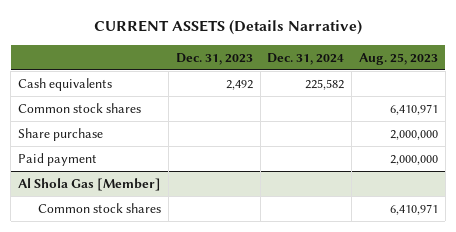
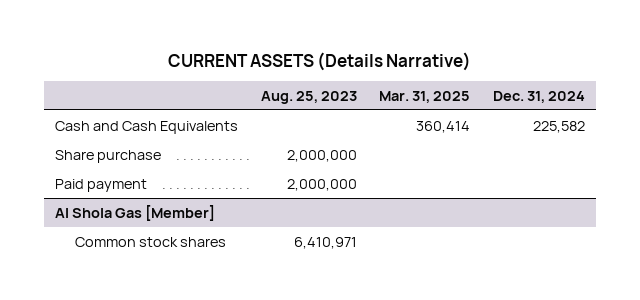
- | Dec. 31, 2023 | Dec. 31, 2024 | Aug. 25, 2023
+ | Aug. 25, 2023 | Mar. 31, 2025 | Dec. 31, 2024
- Cash equivalents | 2,492 | 225,582 |
- Common stock shares | | | 6,410,971
+ Cash and Cash Equivalents | | 360,414 | 225,582

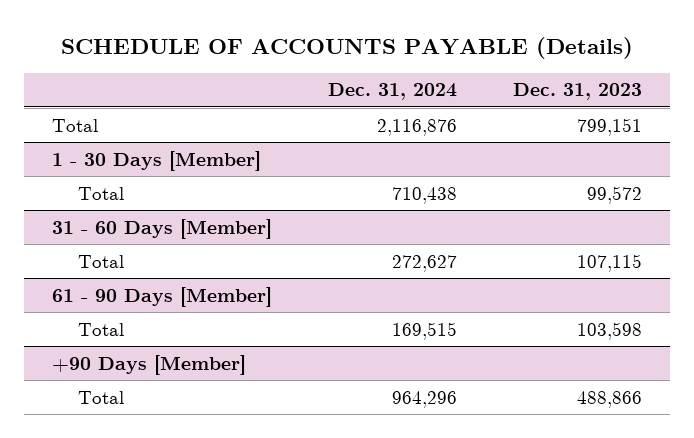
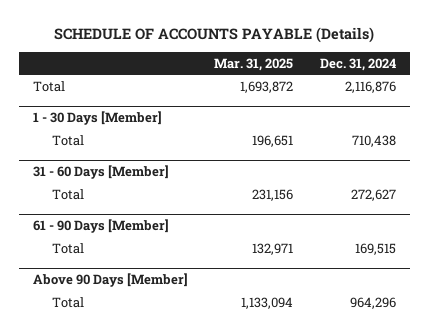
- | Dec. 31, 2024 | Dec. 31, 2023
+ | Mar. 31, 2025 | Dec. 31, 2024
- +90 Days [Member]
+ Above 90 Days [Member]

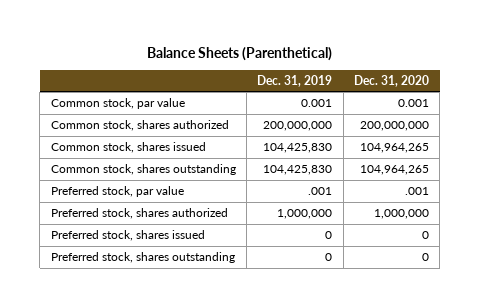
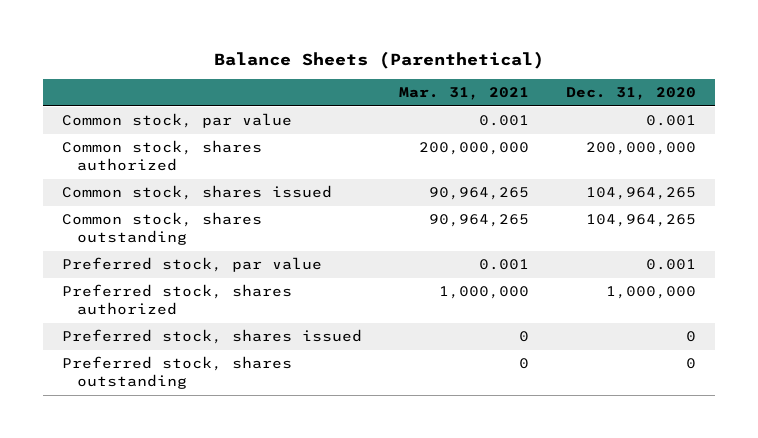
- | Dec. 31, 2019 | Dec. 31, 2020
+ | Mar. 31, 2021 | Dec. 31, 2020
- Preferred stock, par value | .001 | .001
+ Preferred stock, par value | 0.001 | 0.001

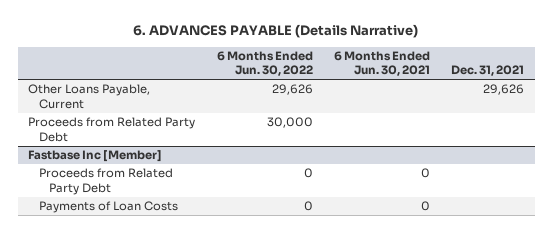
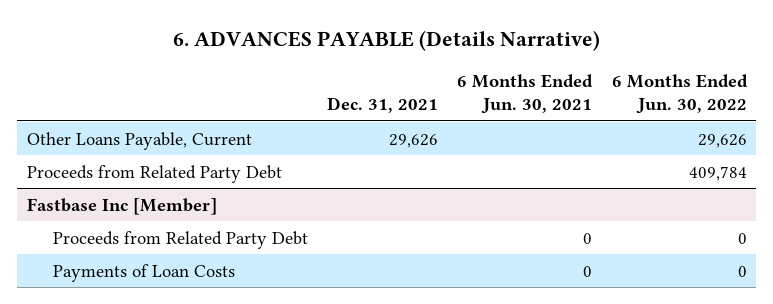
- | 6 Months Ended Jun. 30, 2022 | 6 Months Ended Jun. 30, 2021 | Dec. 31, 2021
+ | Dec. 31, 2021 | 6 Months Ended Jun. 30, 2021 | 6 Months Ended Jun. 30, 2022
- Proceeds from Related Party Debt | 30,000 | |
+ Proceeds from Related Party Debt | | | 409,784

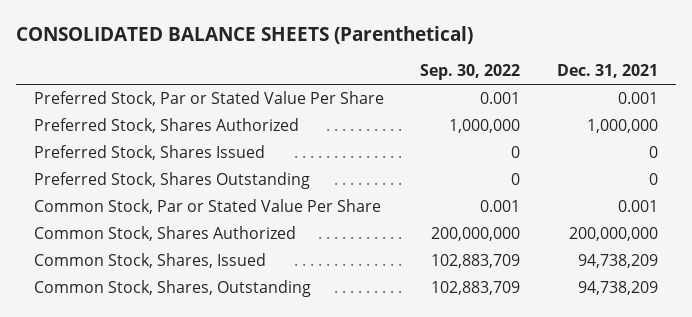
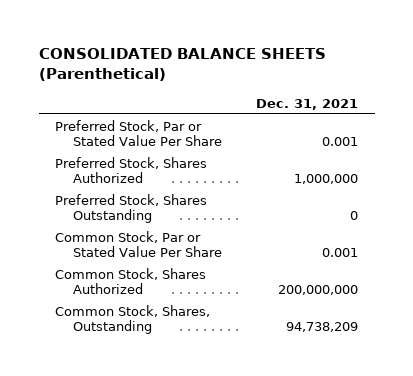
- | Sep. 30, 2022 | Dec. 31, 2021
+ | Dec. 31, 2021
- Preferred Stock, Shares Issued | 0 | 0
- Common Stock, Shares, Issued | 102,883,709 | 94,738,209

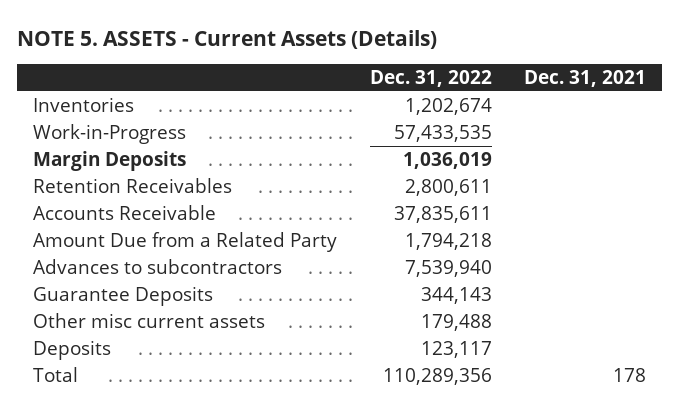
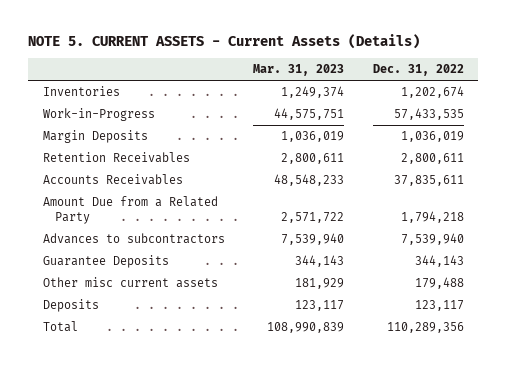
- NOTE 5. ASSETS - Current Assets (Details)
+ NOTE 5. CURRENT ASSETS - Current Assets (Details)
- | Dec. 31, 2022 | Dec. 31, 2021
+ | Mar. 31, 2023 | Dec. 31, 2022
- Accounts Receivable | 37,835,611 |
+ Accounts Receivables | 48,548,233 | 37,835,611

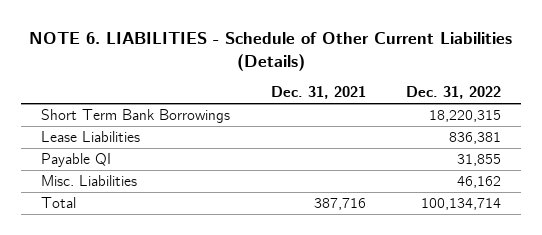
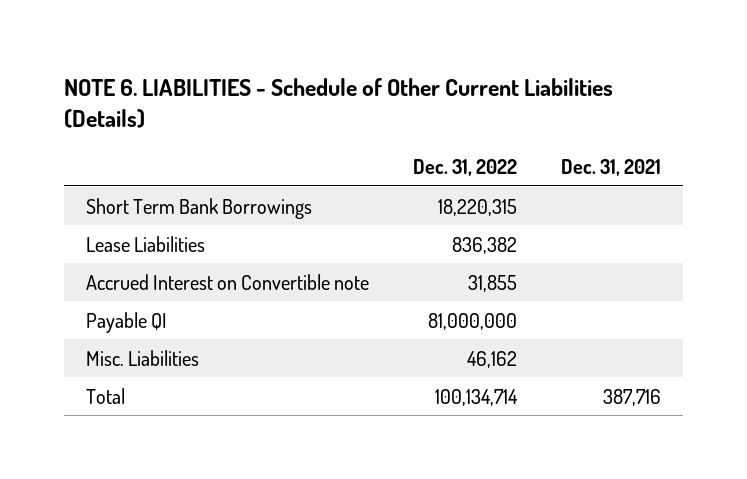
- | Dec. 31, 2021 | Dec. 31, 2022
+ | Dec. 31, 2022 | Dec. 31, 2021
- Lease Liabilities | | 836,381
- Payable QI | | 31,855
+ Lease Liabilities | 836,382 |
+ Accrued Interest on Convertible note | 31,855 |
+ Payable QI | 81,000,000 |

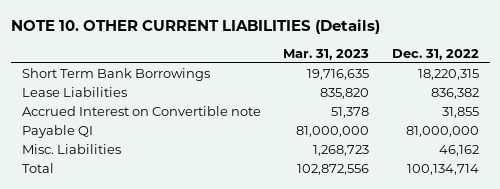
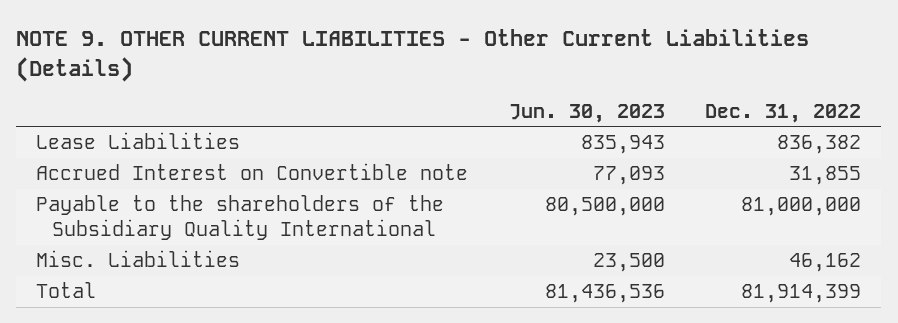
- NOTE 10. OTHER CURRENT LIABILITIES (Details)
+ NOTE 9. OTHER CURRENT LIABILITIES - Other Current Liabilities (Details)
- | Mar. 31, 2023 | Dec. 31, 2022
+ | Jun. 30, 2023 | Dec. 31, 2022
- Short Term Bank Borrowings | 19,716,635 | 18,220,315
- Payable QI | 81,000,000 | 81,000,000
+ Payable to the shareholders of the Subsidiary Quality International | 80,500,000 | 81,000,000
- Total | 102,872,556 | 100,134,714
+ Total | 81,436,536 | 81,914,399

